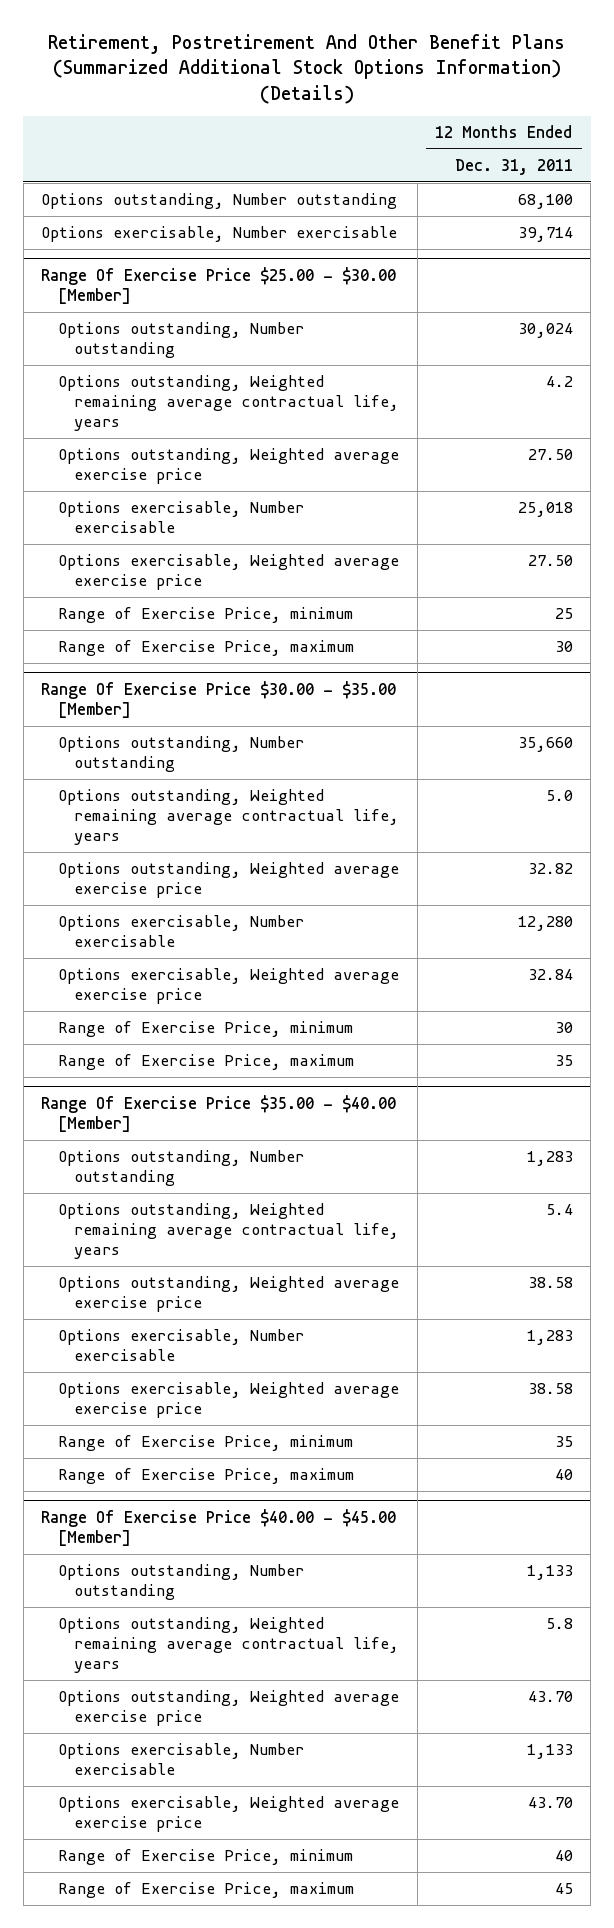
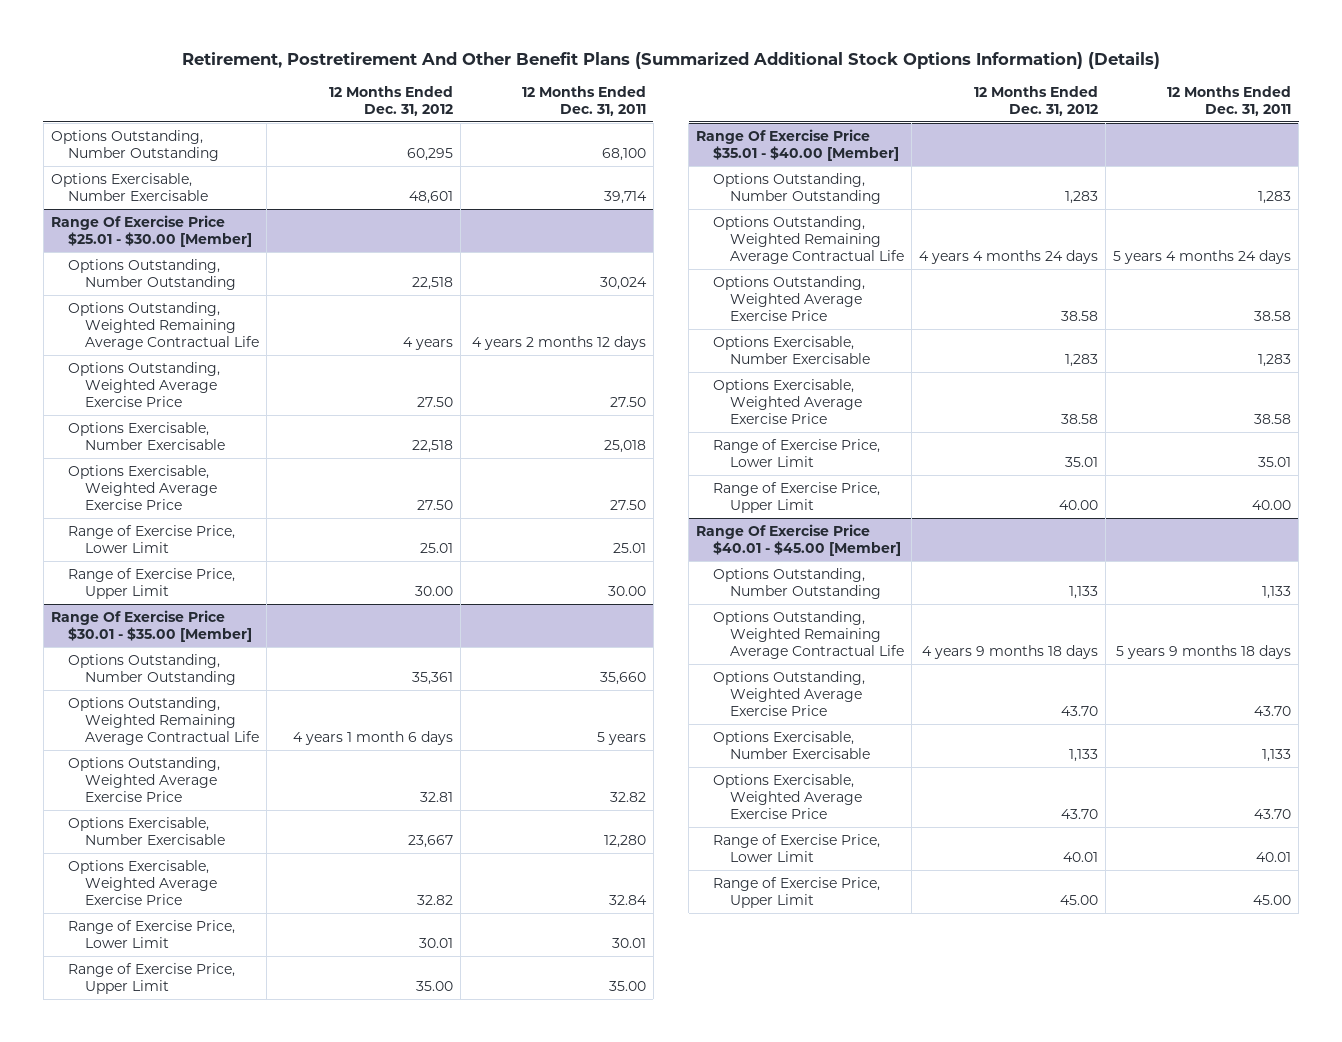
- | 12 Months Ended Dec. 31, 2011
+ | 12 Months Ended Dec. 31, 2012 | 12 Months Ended Dec. 31, 2011
- Options outstanding, Number outstanding | 68,100
- Options exercisable, Number exercisable | 39,714
- Range Of Exercise Price $25.00 - $30.00 [Member]
- Options outstanding, Number outstanding | 30,024
- Options outstanding, Weighted remaining average contractual life, years | 4.2
- Options outstanding, Weighted average exercise price | 27.50
- Options exercisable, Number exercisable | 25,018
- Options exercisable, Weighted average exercise price | 27.50
- Range of Exercise Price, minimum | 25
- Range of Exercise Price, maximum | 30
- Range Of Exercise Price $30.00 - $35.00 [Member]
- Options outstanding, Number outstanding | 35,660
- Options outstanding, Weighted remaining average contractual life, years | 5.0
- Options outstanding, Weighted average exercise price | 32.82
- Options exercisable, Number exercisable | 12,280
- Options exercisable, Weighted average exercise price | 32.84
- Range of Exercise Price, minimum | 30
- Range of Exercise Price, maximum | 35
- Range Of Exercise Price $35.00 - $40.00 [Member]
- Options outstanding, Number outstanding | 1,283
- Options outstanding, Weighted remaining average contractual life, years | 5.4
- Options outstanding, Weighted average exercise price | 38.58
- Options exercisable, Number exercisable | 1,283
- Options exercisable, Weighted average exercise price | 38.58
- Range of Exercise Price, minimum | 35
- Range of Exercise Price, maximum | 40
- Range Of Exercise Price $40.00 - $45.00 [Member]
- Options outstanding, Number outstanding | 1,133
- Options outstanding, Weighted remaining average contractual life, years | 5.8
- Options outstanding, Weighted average exercise price | 43.70
- Options exercisable, Number exercisable | 1,133
- Options exercisable, Weighted average exercise price | 43.70
- Range of Exercise Price, minimum | 40
- Range of Exercise Price, maximum | 45
+ Options Outstanding, Number Outstanding | 60,295 | 68,100
+ Options Exercisable, Number Exercisable | 48,601 | 39,714
+ Range Of Exercise Price $25.01 - $30.00 [Member]
+ Options Outstanding, Number Outstanding | 22,518 | 30,024
+ Options Outstanding, Weighted Remaining Average Contractual Life | 4 years | 4 years 2 months 12 days
+ Options Outstanding, Weighted Average Exercise Price | 27.50 | 27.50
+ Options Exercisable, Number Exercisable | 22,518 | 25,018
+ Options Exercisable, Weighted Average Exercise Price | 27.50 | 27.50
+ Range of Exercise Price, Lower Limit | 25.01 | 25.01
+ Range of Exercise Price, Upper Limit | 30.00 | 30.00
+ Range Of Exercise Price $30.01 - $35.00 [Member]
+ Options Outstanding, Number Outstanding | 35,361 | 35,660
+ Options Outstanding, Weighted Remaining Average Contractual Life | 4 years 1 month 6 days | 5 years
+ Options Outstanding, Weighted Average Exercise Price | 32.81 | 32.82
+ Options Exercisable, Number Exercisable | 23,667 | 12,280
+ Options Exercisable, Weighted Average Exercise Price | 32.82 | 32.84
+ Range of Exercise Price, Lower Limit | 30.01 | 30.01
+ Range of Exercise Price, Upper Limit | 35.00 | 35.00
+ Range Of Exercise Price $35.01 - $40.00 [Member]
+ Options Outstanding, Number Outstanding | 1,283 | 1,283
+ Options Outstanding, Weighted Remaining Average Contractual Life | 4 years 4 months 24 days | 5 years 4 months 24 days
+ Options Outstanding, Weighted Average Exercise Price | 38.58 | 38.58
+ Options Exercisable, Number Exercisable | 1,283 | 1,283
+ Options Exercisable, Weighted Average Exercise Price | 38.58 | 38.58
+ Range of Exercise Price, Lower Limit | 35.01 | 35.01
+ Range of Exercise Price, Upper Limit | 40.00 | 40.00
+ Range Of Exercise Price $40.01 - $45.00 [Member]
+ Options Outstanding, Number Outstanding | 1,133 | 1,133
+ Options Outstanding, Weighted Remaining Average Contractual Life | 4 years 9 months 18 days | 5 years 9 months 18 days
+ Options Outstanding, Weighted Average Exercise Price | 43.70 | 43.70
+ Options Exercisable, Number Exercisable | 1,133 | 1,133
+ Options Exercisable, Weighted Average Exercise Price | 43.70 | 43.70
+ Range of Exercise Price, Lower Limit | 40.01 | 40.01
+ Range of Exercise Price, Upper Limit | 45.00 | 45.00

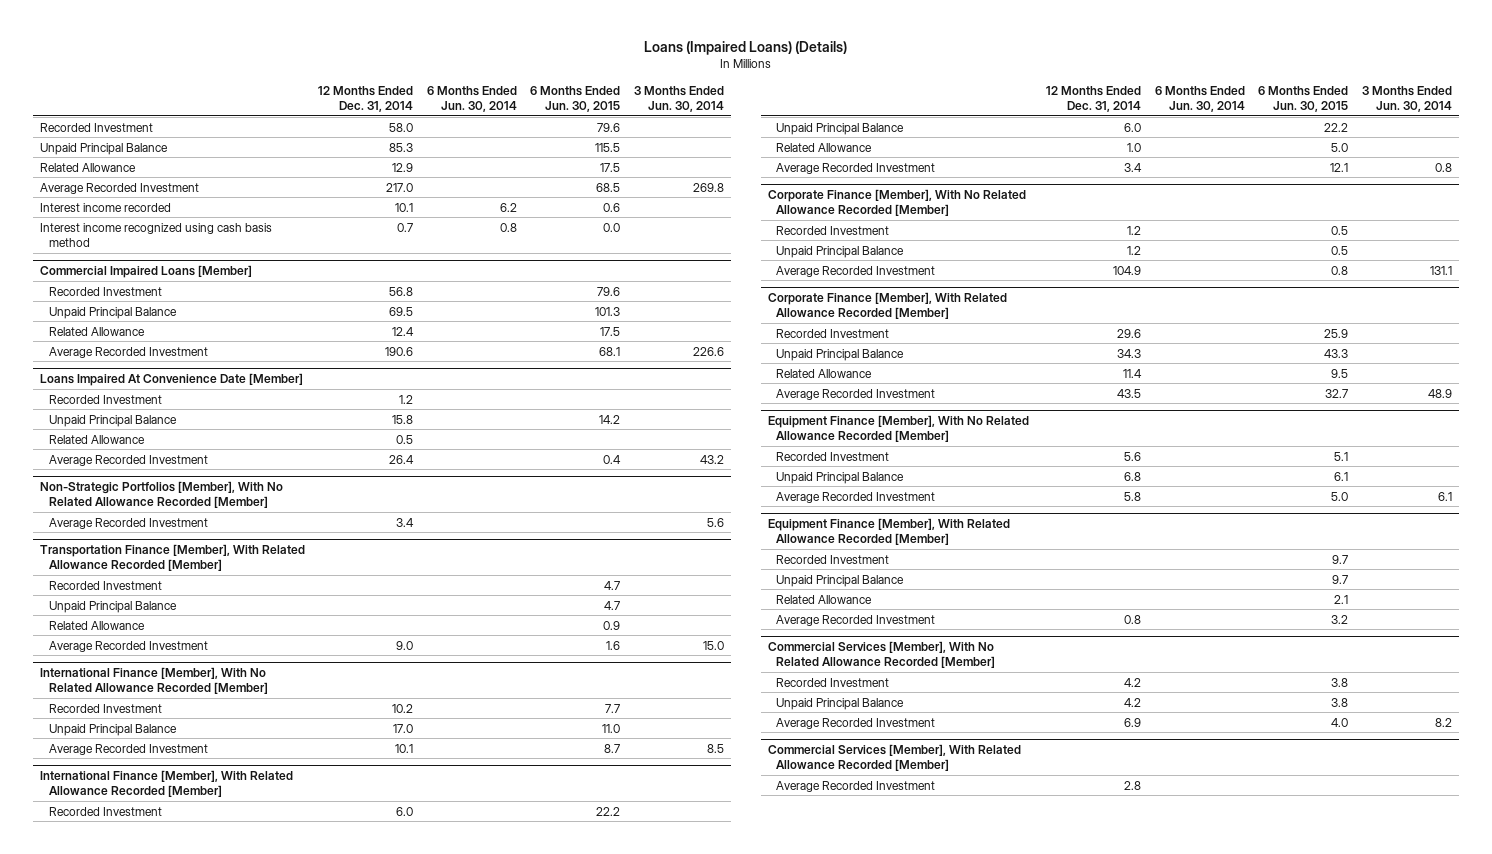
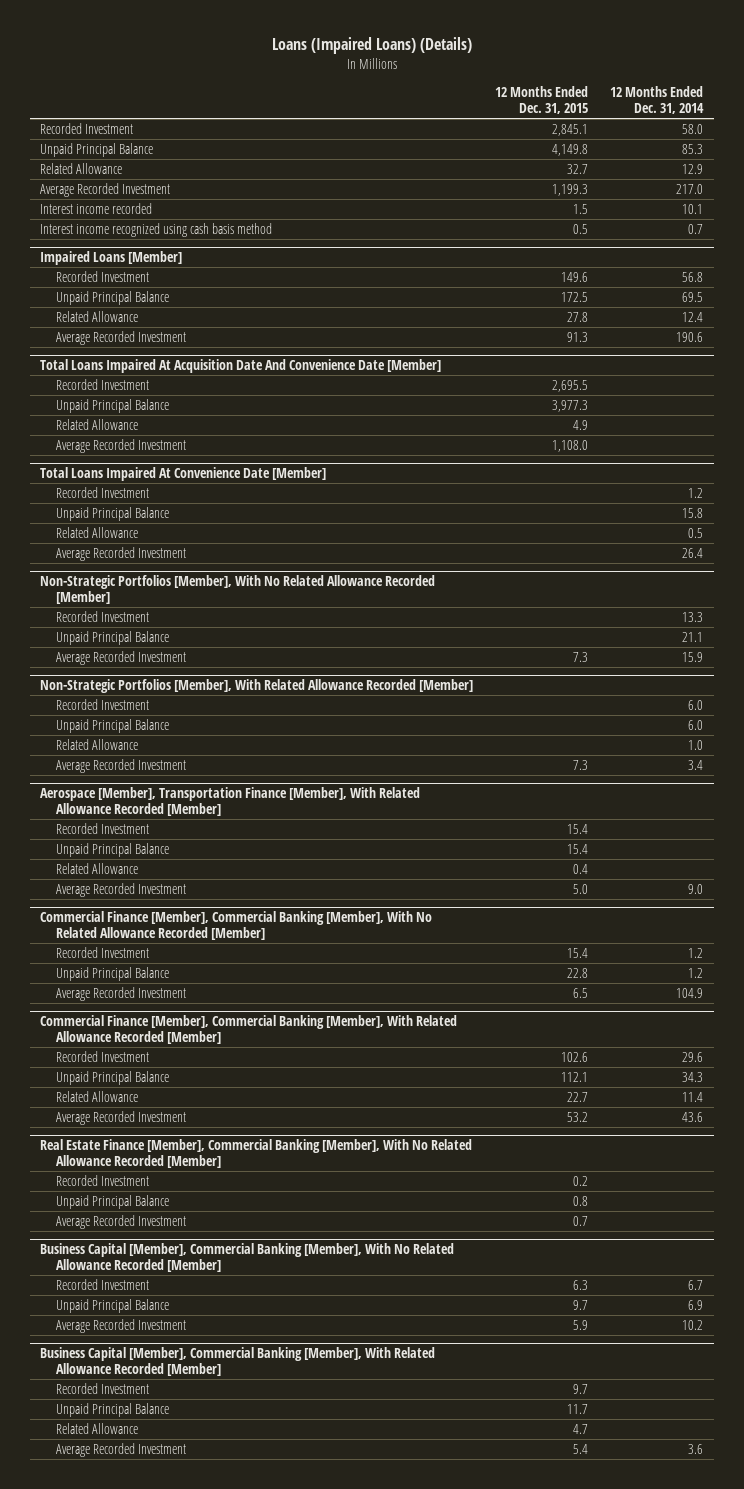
- | 12 Months Ended Dec. 31, 2014 | 6 Months Ended Jun. 30, 2014 | 6 Months Ended Jun. 30, 2015 | 3 Months Ended Jun. 30, 2014
+ | 12 Months Ended Dec. 31, 2015 | 12 Months Ended Dec. 31, 2014
- Commercial Impaired Loans [Member]
+ Impaired Loans [Member]
- Loans Impaired At Convenience Date [Member]
+ Total Loans Impaired At Acquisition Date And Convenience Date [Member]
+ Recorded Investment | 2,695.5 |
+ Unpaid Principal Balance | 3,977.3 |
+ Related Allowance | 4.9 |
+ Average Recorded Investment | 1,108.0 |
+ Total Loans Impaired At Convenience Date [Member]
@ Non-Strategic Portfolios [Member], With No Related Allowance Recorded [Member]
+ Recorded Investment | | 13.3
+ Unpaid Principal Balance | | 21.1
+ Average Recorded Investment | 7.3 | 15.9
+ Non-Strategic Portfolios [Member], With Related Allowance Recorded [Member]
+ Recorded Investment | | 6.0
+ Unpaid Principal Balance | | 6.0
+ Related Allowance | | 1.0
- Transportation Finance [Member], With Related Allowance Recorded [Member]
+ Aerospace [Member], Transportation Finance [Member], With Related Allowance Recorded [Member]
- International Finance [Member], With No Related Allowance Recorded [Member]
- Recorded Investment | 10.2 | | 7.7 |
- Unpaid Principal Balance | 17.0 | | 11.0 |
- Average Recorded Investment | 10.1 | | 8.7 | 8.5
- International Finance [Member], With Related Allowance Recorded [Member]
- Recorded Investment | 6.0 | | 22.2 |
- Unpaid Principal Balance | 6.0 | | 22.2 |
- Related Allowance | 1.0 | | 5.0 |
- Average Recorded Investment | 3.4 | | 12.1 | 0.8
- Corporate Finance [Member], With No Related Allowance Recorded [Member]
+ Commercial Finance [Member], Commercial Banking [Member], With No Related Allowance Recorded [Member]
- Corporate Finance [Member], With Related Allowance Recorded [Member]
+ Commercial Finance [Member], Commercial Banking [Member], With Related Allowance Recorded [Member]
- Average Recorded Investment | 43.5 | | 32.7 | 48.9
- Equipment Finance [Member], With No Related Allowance Recorded [Member]
- Recorded Investment | 5.6 | | 5.1 |
- Unpaid Principal Balance | 6.8 | | 6.1 |
- Average Recorded Investment | 5.8 | | 5.0 | 6.1
- Equipment Finance [Member], With Related Allowance Recorded [Member]
+ Average Recorded Investment | 53.2 | 43.6
+ Real Estate Finance [Member], Commercial Banking [Member], With No Related Allowance Recorded [Member]
+ Average Recorded Investment | 0.7 |
+ Business Capital [Member], Commercial Banking [Member], With No Related Allowance Recorded [Member]
+ Recorded Investment | 6.3 | 6.7
+ Unpaid Principal Balance | 9.7 | 6.9
+ Average Recorded Investment | 5.9 | 10.2
+ Business Capital [Member], Commercial Banking [Member], With Related Allowance Recorded [Member]
+ Recorded Investment | 9.7 |
+ Unpaid Principal Balance | 11.7 |
- Average Recorded Investment | 0.8 | | 3.2 |
- Commercial Services [Member], With No Related Allowance Recorded [Member]
- Recorded Investment | 4.2 | | 3.8 |
- Unpaid Principal Balance | 4.2 | | 3.8 |
- Average Recorded Investment | 6.9 | | 4.0 | 8.2
- Commercial Services [Member], With Related Allowance Recorded [Member]
- Average Recorded Investment | 2.8 | | |
+ Average Recorded Investment | 5.4 | 3.6

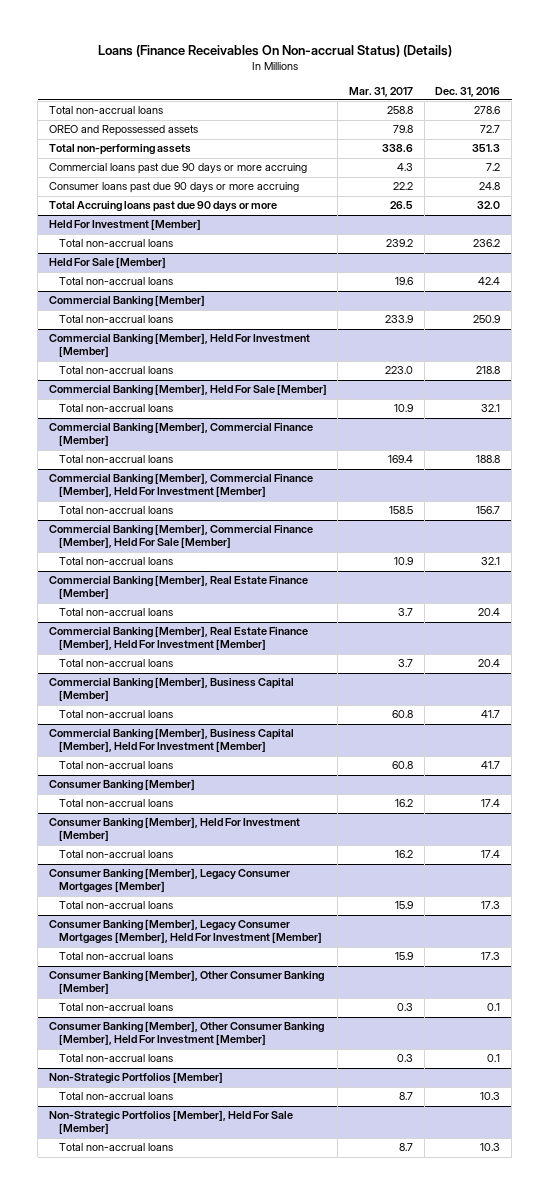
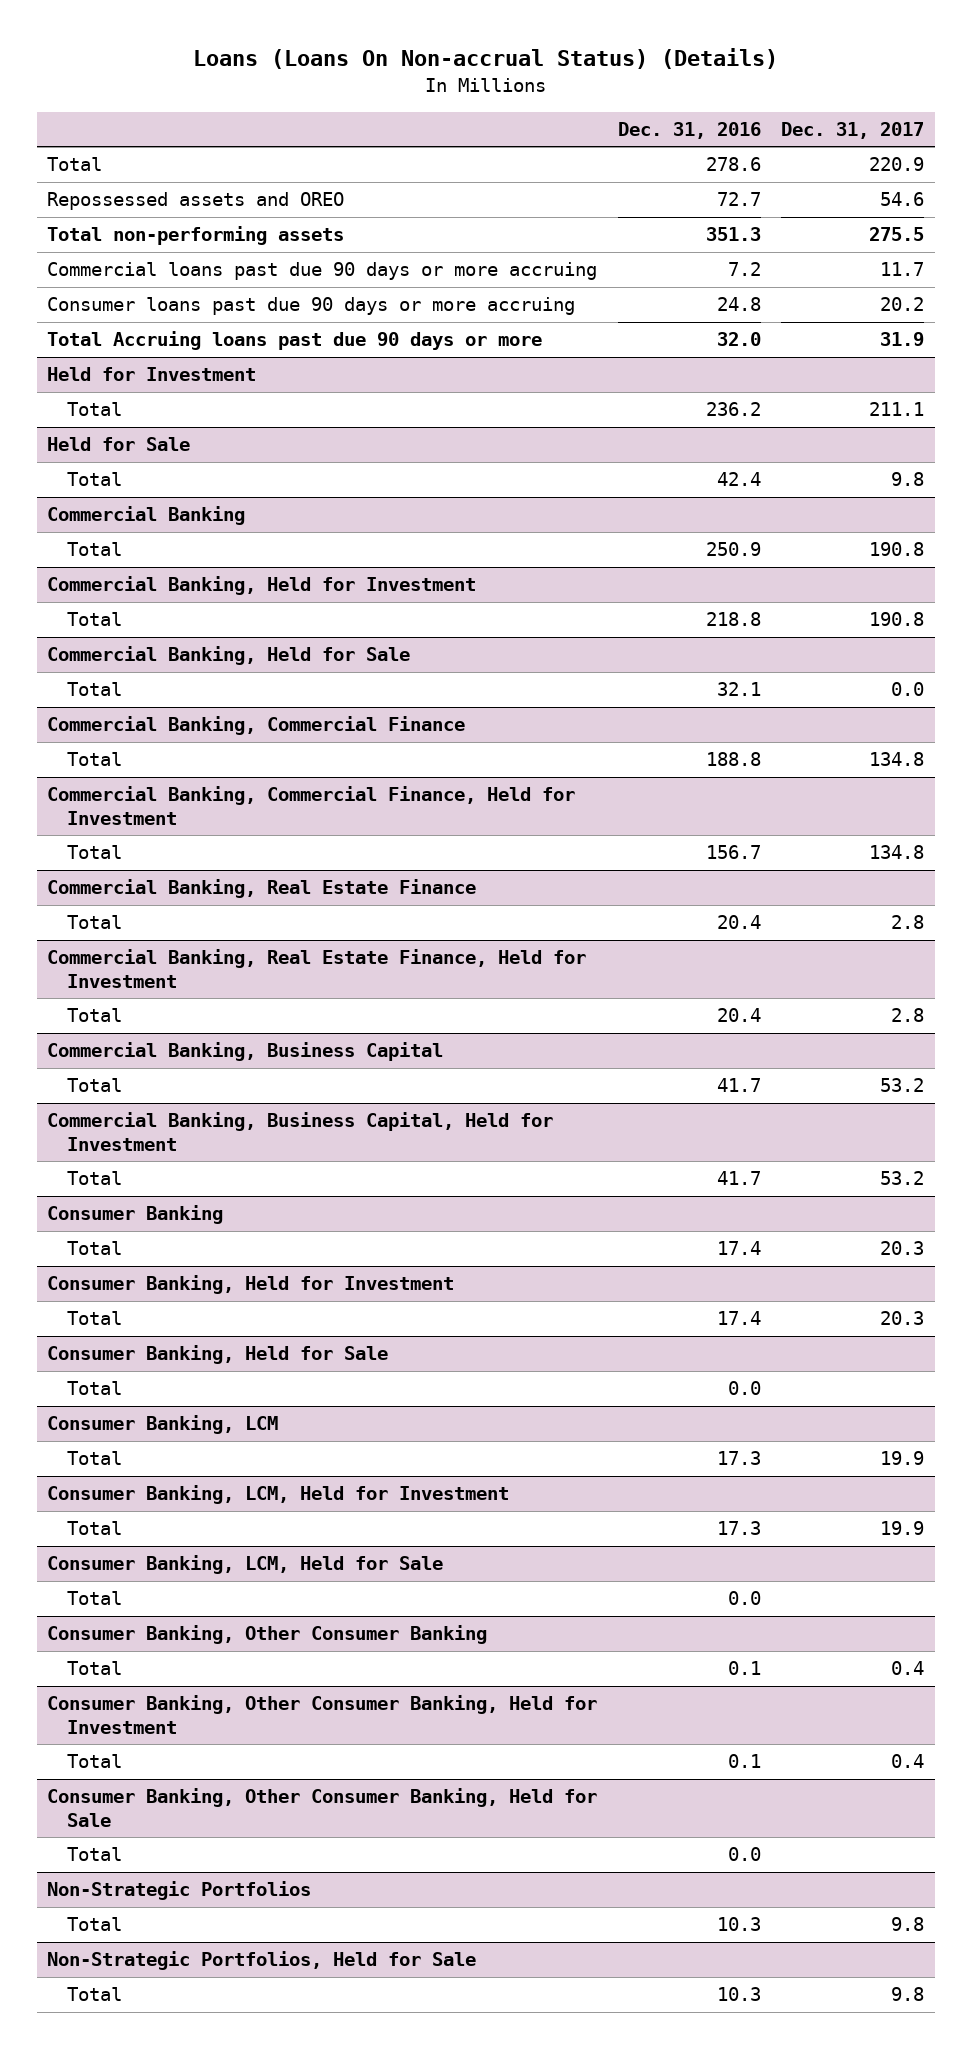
- Loans (Finance Receivables On Non-accrual Status) (Details)
+ Loans (Loans On Non-accrual Status) (Details)
- | Mar. 31, 2017 | Dec. 31, 2016
+ | Dec. 31, 2016 | Dec. 31, 2017
- Total non-accrual loans | 258.8 | 278.6
- OREO and Repossessed assets | 79.8 | 72.7
+ Total | 278.6 | 220.9
+ Repossessed assets and OREO | 72.7 | 54.6
- Held For Investment [Member]
- Total non-accrual loans | 239.2 | 236.2
- Held For Sale [Member]
- Total non-accrual loans | 19.6 | 42.4
- Commercial Banking [Member]
- Total non-accrual loans | 233.9 | 250.9
- Commercial Banking [Member], Held For Investment [Member]
- Total non-accrual loans | 223.0 | 218.8
- Commercial Banking [Member], Held For Sale [Member]
- Total non-accrual loans | 10.9 | 32.1
- Commercial Banking [Member], Commercial Finance [Member]
- Total non-accrual loans | 169.4 | 188.8
- Commercial Banking [Member], Commercial Finance [Member], Held For Investment [Member]
- Total non-accrual loans | 158.5 | 156.7
- Commercial Banking [Member], Commercial Finance [Member], Held For Sale [Member]
- Total non-accrual loans | 10.9 | 32.1
- Commercial Banking [Member], Real Estate Finance [Member]
- Total non-accrual loans | 3.7 | 20.4
- Commercial Banking [Member], Real Estate Finance [Member], Held For Investment [Member]
- Total non-accrual loans | 3.7 | 20.4
- Commercial Banking [Member], Business Capital [Member]
- Total non-accrual loans | 60.8 | 41.7
- Commercial Banking [Member], Business Capital [Member], Held For Investment [Member]
- Total non-accrual loans | 60.8 | 41.7
- Consumer Banking [Member]
- Total non-accrual loans | 16.2 | 17.4
- Consumer Banking [Member], Held For Investment [Member]
- Total non-accrual loans | 16.2 | 17.4
- Consumer Banking [Member], Legacy Consumer Mortgages [Member]
- Total non-accrual loans | 15.9 | 17.3
- Consumer Banking [Member], Legacy Consumer Mortgages [Member], Held For Investment [Member]
- Total non-accrual loans | 15.9 | 17.3
- Consumer Banking [Member], Other Consumer Banking [Member]
- Total non-accrual loans | 0.3 | 0.1
- Consumer Banking [Member], Other Consumer Banking [Member], Held For Investment [Member]
- Total non-accrual loans | 0.3 | 0.1
- Non-Strategic Portfolios [Member]
- Total non-accrual loans | 8.7 | 10.3
- Non-Strategic Portfolios [Member], Held For Sale [Member]
- Total non-accrual loans | 8.7 | 10.3
+ Held for Investment
+ Total | 236.2 | 211.1
+ Held for Sale
+ Total | 42.4 | 9.8
+ Commercial Banking
+ Total | 250.9 | 190.8
+ Commercial Banking, Held for Investment
+ Total | 218.8 | 190.8
+ Commercial Banking, Held for Sale
+ Total | 32.1 | 0.0
+ Commercial Banking, Commercial Finance
+ Total | 188.8 | 134.8
+ Commercial Banking, Commercial Finance, Held for Investment
+ Total | 156.7 | 134.8
+ Commercial Banking, Real Estate Finance
+ Total | 20.4 | 2.8
+ Commercial Banking, Real Estate Finance, Held for Investment
+ Total | 20.4 | 2.8
+ Commercial Banking, Business Capital
+ Total | 41.7 | 53.2
+ Commercial Banking, Business Capital, Held for Investment
+ Total | 41.7 | 53.2
+ Consumer Banking
+ Total | 17.4 | 20.3
+ Consumer Banking, Held for Investment
+ Total | 17.4 | 20.3
+ Consumer Banking, Held for Sale
+ Total | 0.0 |
+ Consumer Banking, LCM
+ Total | 17.3 | 19.9
+ Consumer Banking, LCM, Held for Investment
+ Total | 17.3 | 19.9
+ Consumer Banking, LCM, Held for Sale
+ Total | 0.0 |
+ Consumer Banking, Other Consumer Banking
+ Total | 0.1 | 0.4
+ Consumer Banking, Other Consumer Banking, Held for Investment
+ Total | 0.1 | 0.4
+ Consumer Banking, Other Consumer Banking, Held for Sale
+ Total | 0.0 |
+ Non-Strategic Portfolios
+ Total | 10.3 | 9.8
+ Non-Strategic Portfolios, Held for Sale
+ Total | 10.3 | 9.8

